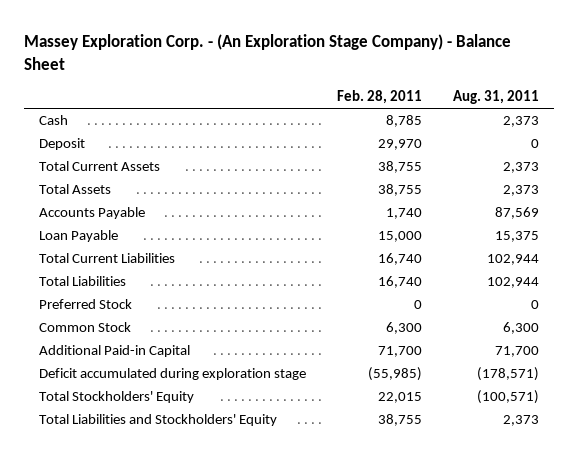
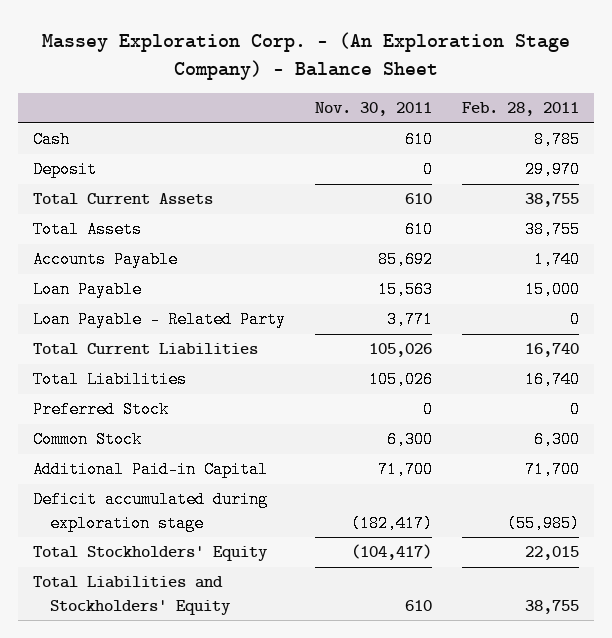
- | Feb. 28, 2011 | Aug. 31, 2011
+ | Nov. 30, 2011 | Feb. 28, 2011
+ Loan Payable - Related Party | 3,771 | 0

